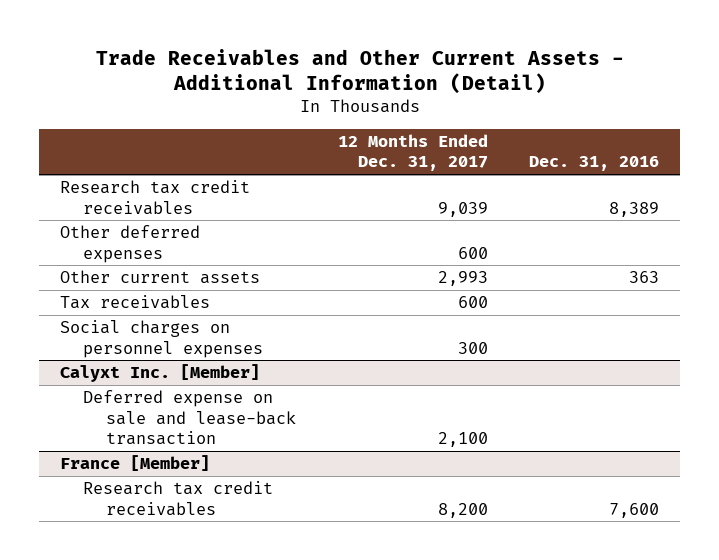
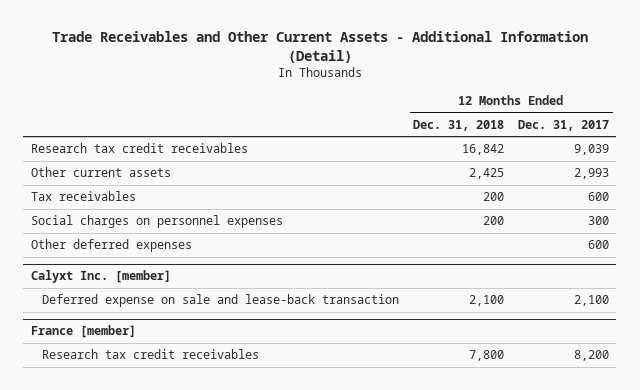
- | 12 Months Ended Dec. 31, 2017 | Dec. 31, 2016
+ | 12 Months Ended Dec. 31, 2018 | 12 Months Ended Dec. 31, 2017
- Calyxt Inc. [Member]
moved down: Other deferred expenses | | 600
+ Calyxt Inc. [member]
- France [Member]
+ France [member]

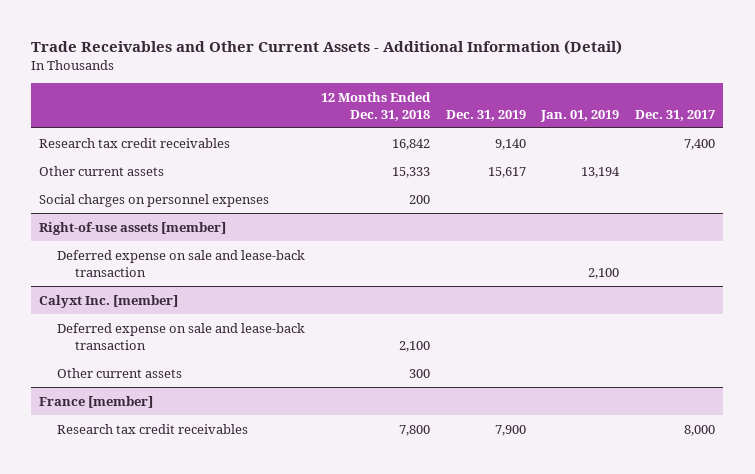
- | 12 Months Ended Dec. 31, 2018 | 12 Months Ended Dec. 31, 2017
+ | 12 Months Ended Dec. 31, 2018 | Dec. 31, 2019 | Jan. 01, 2019 | Dec. 31, 2017
- Other current assets | 2,425 | 2,993
- Tax receivables | 200 | 600
+ Other current assets | 15,333 | 15,617 | 13,194 |
- Other deferred expenses | | 600
+ Right-of-use assets [member]
+ Deferred expense on sale and lease-back transaction | | | 2,100 |
@ Calyxt Inc. [member]
+ Other current assets | 300 | | |

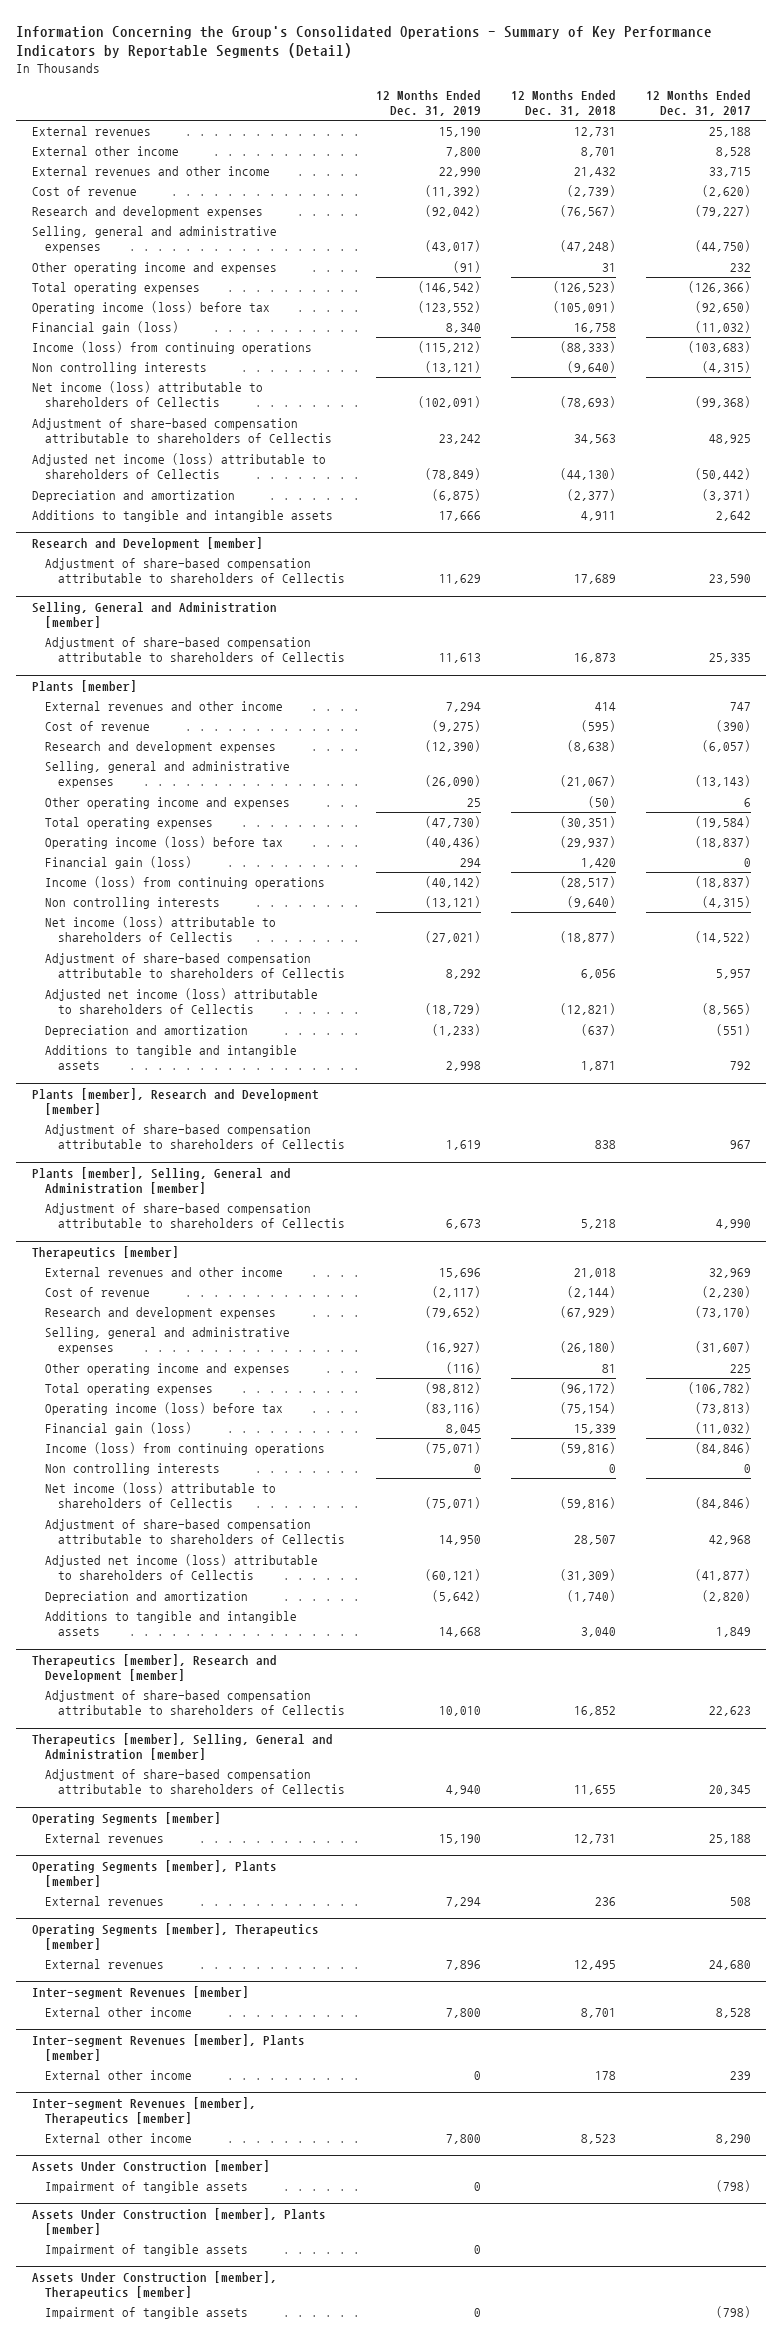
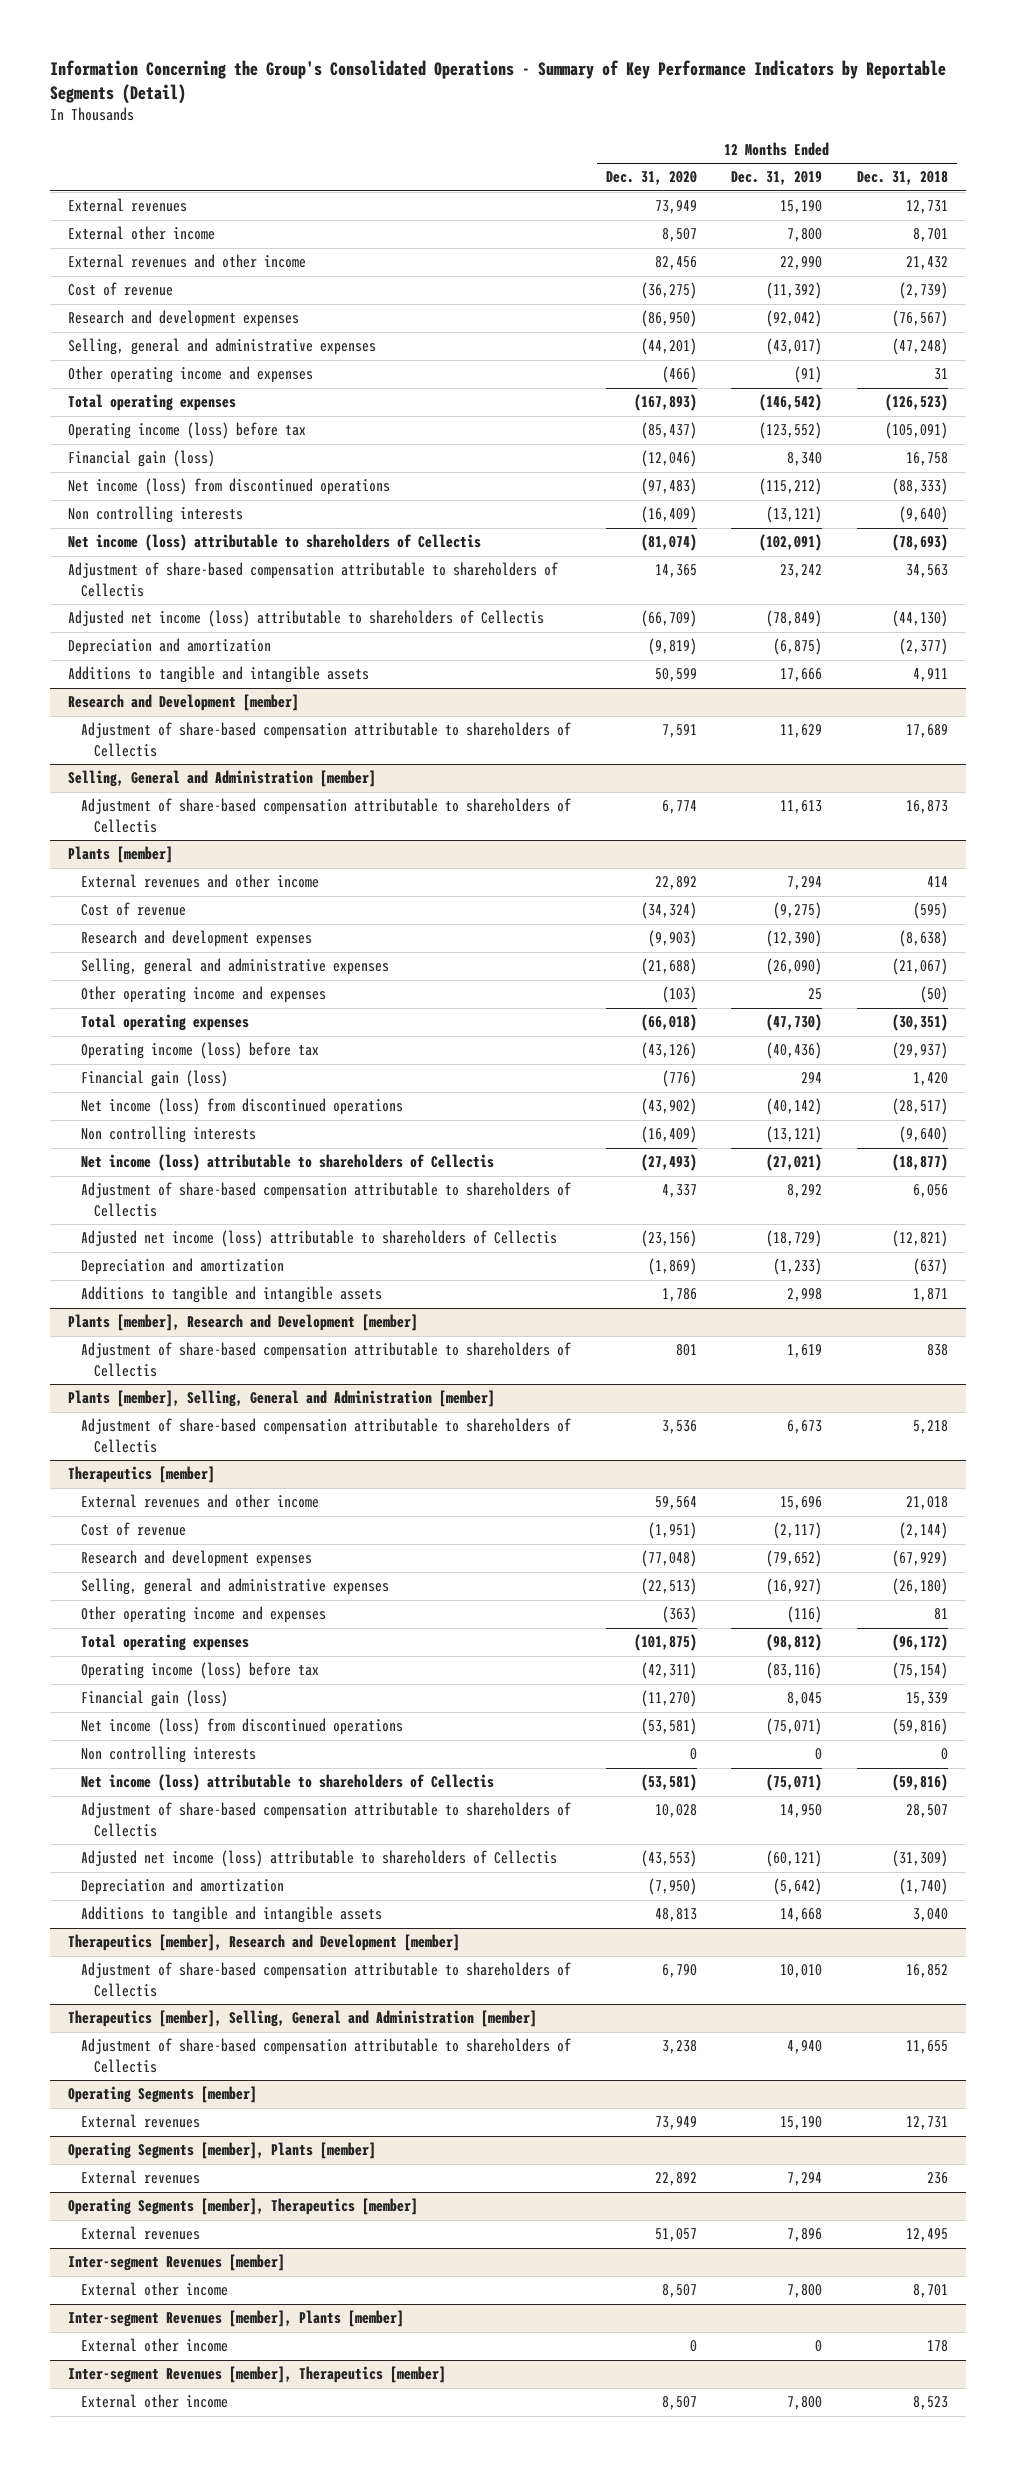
- | 12 Months Ended Dec. 31, 2019 | 12 Months Ended Dec. 31, 2018 | 12 Months Ended Dec. 31, 2017
+ | 12 Months Ended Dec. 31, 2020 | 12 Months Ended Dec. 31, 2019 | 12 Months Ended Dec. 31, 2018
- Income (loss) from continuing operations | (115,212) | (88,333) | (103,683)
+ Net income (loss) from discontinued operations | (97,483) | (115,212) | (88,333)
@ Plants [member]
- Income (loss) from continuing operations | (40,142) | (28,517) | (18,837)
+ Net income (loss) from discontinued operations | (43,902) | (40,142) | (28,517)
@ Therapeutics [member]
- Income (loss) from continuing operations | (75,071) | (59,816) | (84,846)
+ Net income (loss) from discontinued operations | (53,581) | (75,071) | (59,816)
- Assets Under Construction [member]
- Impairment of tangible assets | 0 | | (798)
- Assets Under Construction [member], Plants [member]
- Impairment of tangible assets | 0 | |
- Assets Under Construction [member], Therapeutics [member]
- Impairment of tangible assets | 0 | | (798)

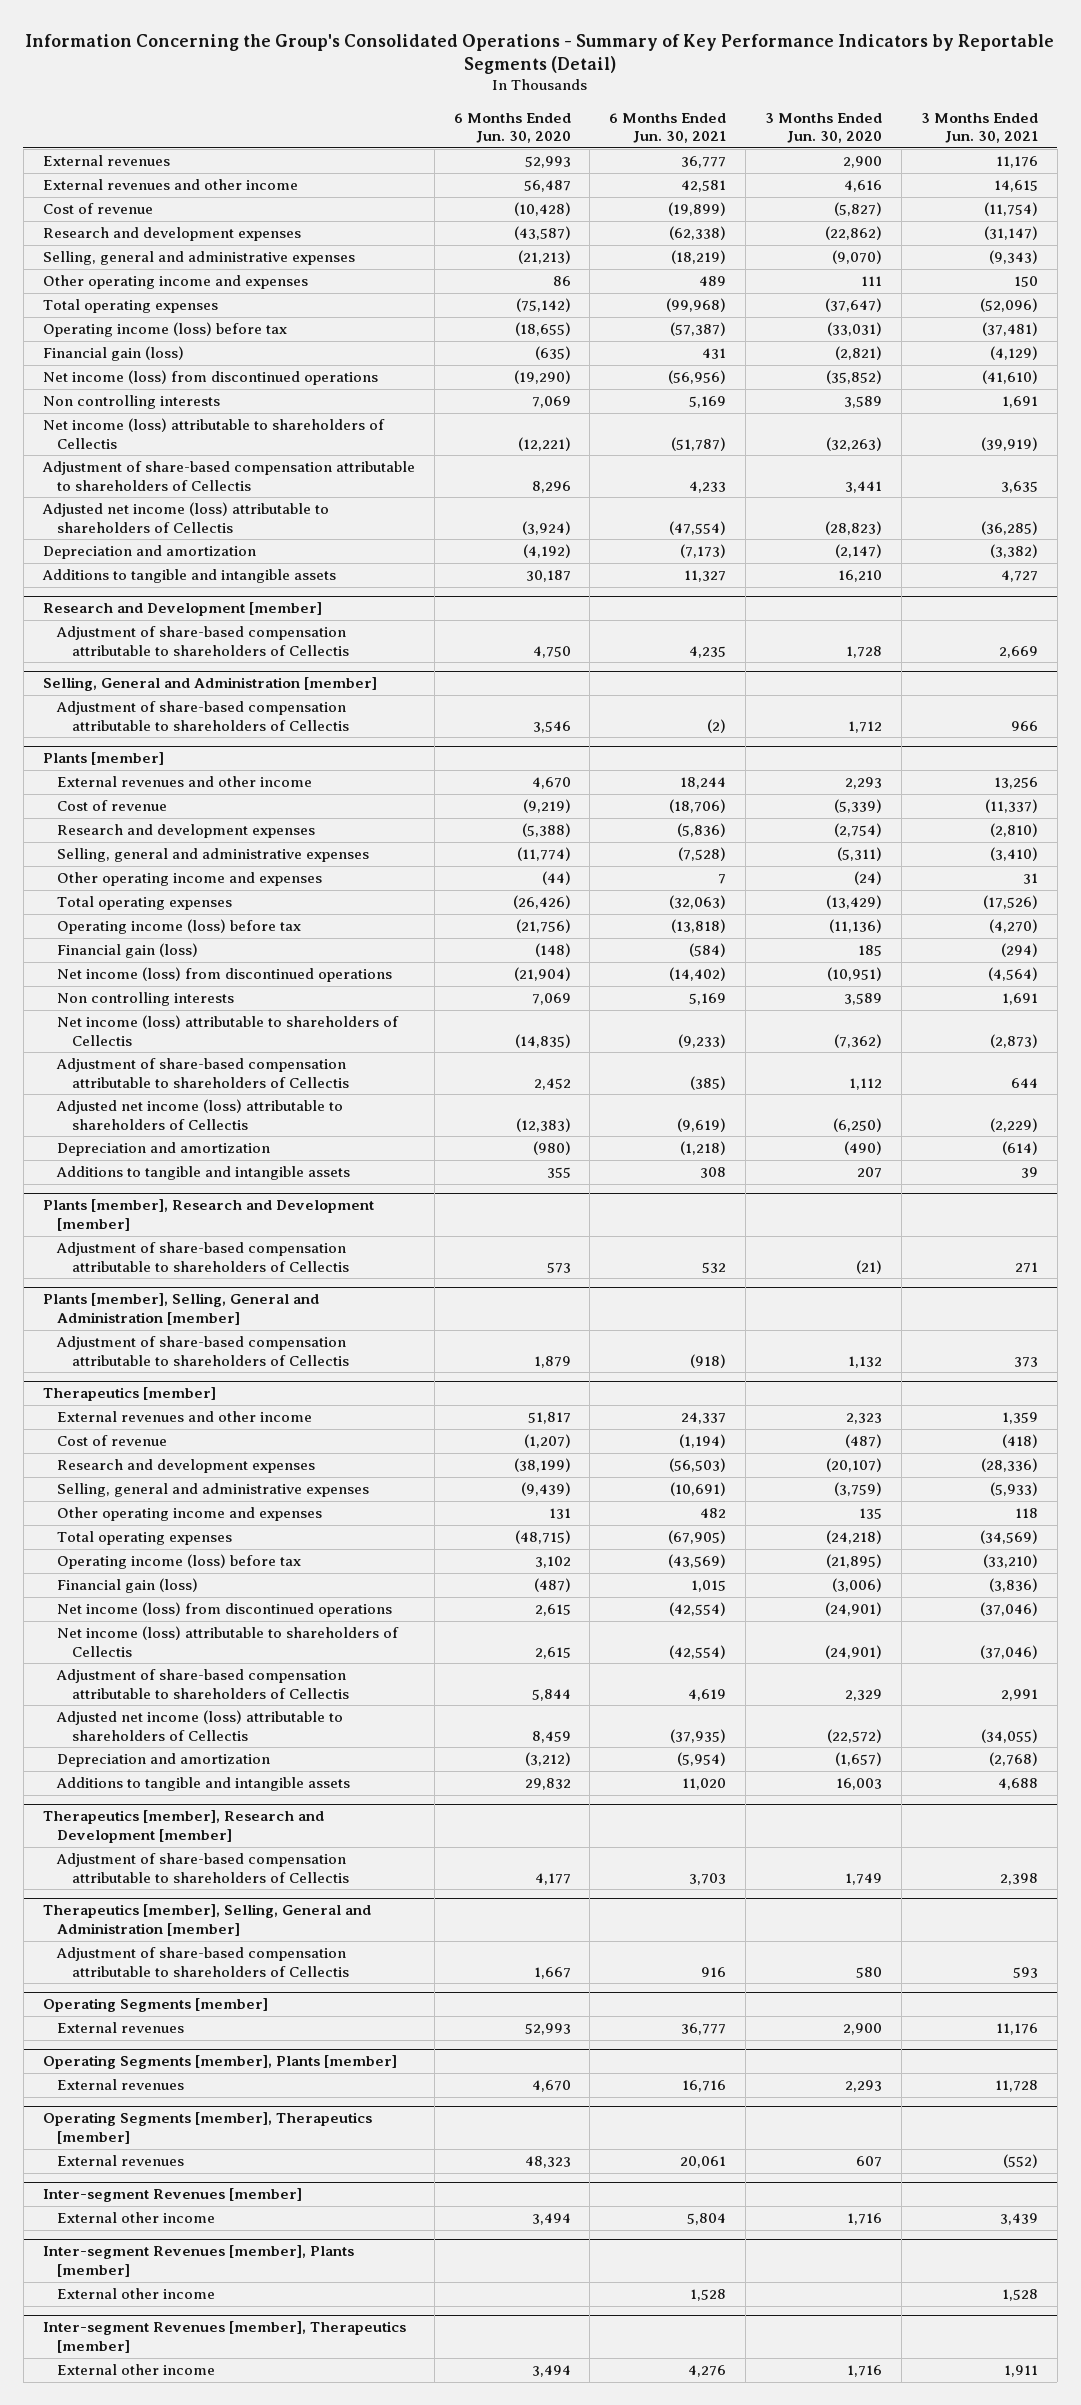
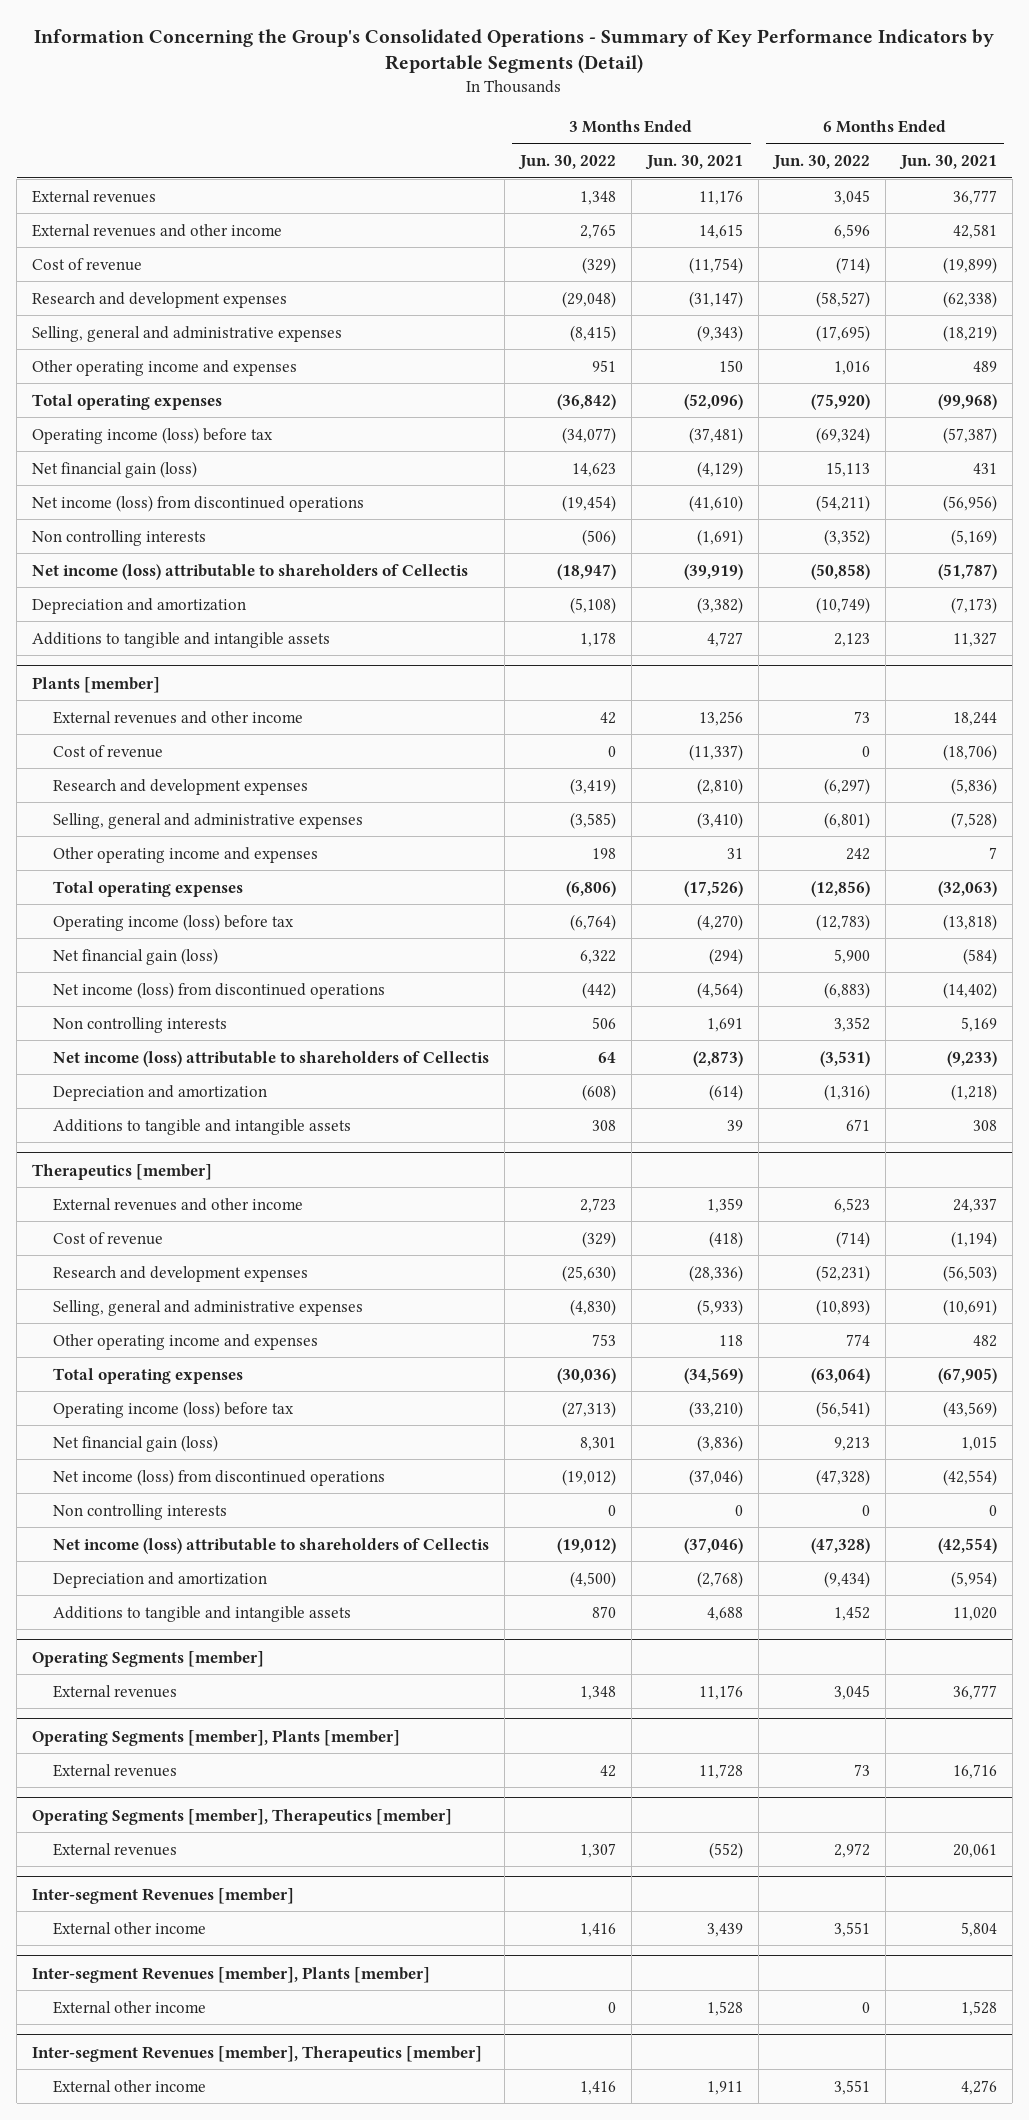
- | 6 Months Ended Jun. 30, 2020 | 6 Months Ended Jun. 30, 2021 | 3 Months Ended Jun. 30, 2020 | 3 Months Ended Jun. 30, 2021
+ | 3 Months Ended Jun. 30, 2022 | 3 Months Ended Jun. 30, 2021 | 6 Months Ended Jun. 30, 2022 | 6 Months Ended Jun. 30, 2021
- Financial gain (loss) | (635) | 431 | (2,821) | (4,129)
+ Net financial gain (loss) | 14,623 | (4,129) | 15,113 | 431
- Non controlling interests | 7,069 | 5,169 | 3,589 | 1,691
+ Non controlling interests | (506) | (1,691) | (3,352) | (5,169)
- Adjustment of share-based compensation attributable to shareholders of Cellectis | 8,296 | 4,233 | 3,441 | 3,635
- Adjusted net income (loss) attributable to shareholders of Cellectis | (3,924) | (47,554) | (28,823) | (36,285)
- Research and Development [member]
- Adjustment of share-based compensation attributable to shareholders of Cellectis | 4,750 | 4,235 | 1,728 | 2,669
- Selling, General and Administration [member]
- Adjustment of share-based compensation attributable to shareholders of Cellectis | 3,546 | (2) | 1,712 | 966
@ Plants [member]
- Financial gain (loss) | (148) | (584) | 185 | (294)
+ Net financial gain (loss) | 6,322 | (294) | 5,900 | (584)
- Adjustment of share-based compensation attributable to shareholders of Cellectis | 2,452 | (385) | 1,112 | 644
- Adjusted net income (loss) attributable to shareholders of Cellectis | (12,383) | (9,619) | (6,250) | (2,229)
- Plants [member], Research and Development [member]
- Adjustment of share-based compensation attributable to shareholders of Cellectis | 573 | 532 | (21) | 271
- Plants [member], Selling, General and Administration [member]
- Adjustment of share-based compensation attributable to shareholders of Cellectis | 1,879 | (918) | 1,132 | 373
@ Therapeutics [member]
- Financial gain (loss) | (487) | 1,015 | (3,006) | (3,836)
+ Net financial gain (loss) | 8,301 | (3,836) | 9,213 | 1,015
+ Non controlling interests | 0 | 0 | 0 | 0
- Adjustment of share-based compensation attributable to shareholders of Cellectis | 5,844 | 4,619 | 2,329 | 2,991
- Adjusted net income (loss) attributable to shareholders of Cellectis | 8,459 | (37,935) | (22,572) | (34,055)
- Therapeutics [member], Research and Development [member]
- Adjustment of share-based compensation attributable to shareholders of Cellectis | 4,177 | 3,703 | 1,749 | 2,398
- Therapeutics [member], Selling, General and Administration [member]
- Adjustment of share-based compensation attributable to shareholders of Cellectis | 1,667 | 916 | 580 | 593

